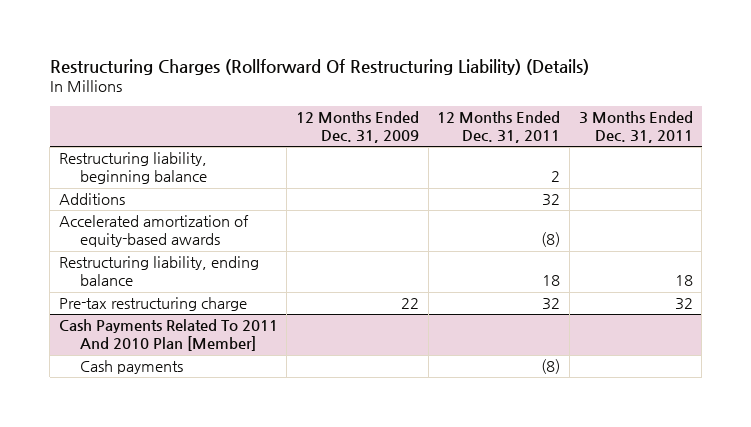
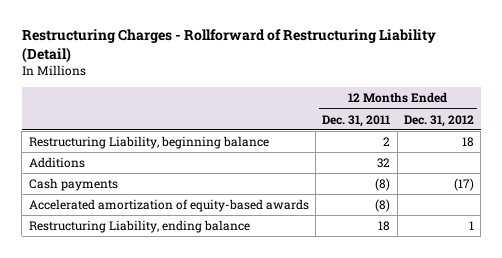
- Restructuring Charges (Rollforward Of Restructuring Liability) (Details)
+ Restructuring Charges - Rollforward of Restructuring Liability (Detail)
- | 12 Months Ended Dec. 31, 2009 | 12 Months Ended Dec. 31, 2011 | 3 Months Ended Dec. 31, 2011
+ | 12 Months Ended Dec. 31, 2011 | 12 Months Ended Dec. 31, 2012
- Restructuring liability, beginning balance | | 2 |
+ Restructuring Liability, beginning balance | 2 | 18
- Restructuring liability, ending balance | | 18 | 18
- Pre-tax restructuring charge | 22 | 32 | 32
- Cash Payments Related To 2011 And 2010 Plan [Member]
moved down: Accelerated amortization of equity-based awards | (8) |
+ Restructuring Liability, ending balance | 18 | 1

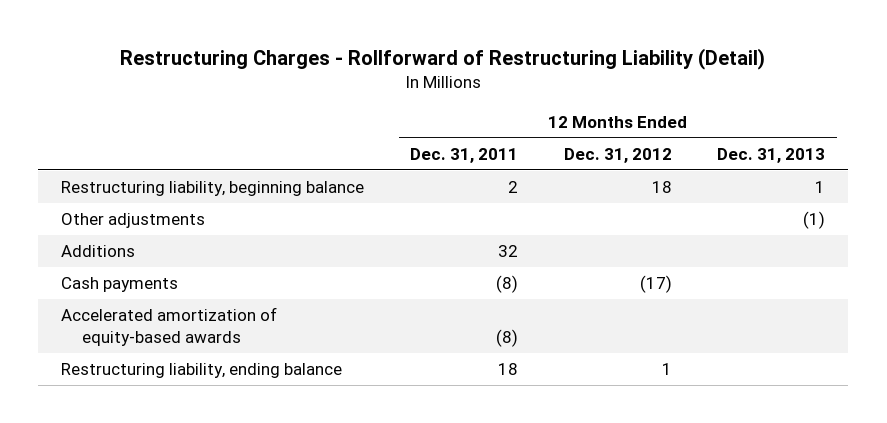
- | 12 Months Ended Dec. 31, 2011 | 12 Months Ended Dec. 31, 2012
+ | 12 Months Ended Dec. 31, 2011 | 12 Months Ended Dec. 31, 2012 | 12 Months Ended Dec. 31, 2013
- Restructuring Liability, beginning balance | 2 | 18
+ Restructuring liability, beginning balance | 2 | 18 | 1
+ Other adjustments | | | (1)
- Restructuring Liability, ending balance | 18 | 1
+ Restructuring liability, ending balance | 18 | 1 |

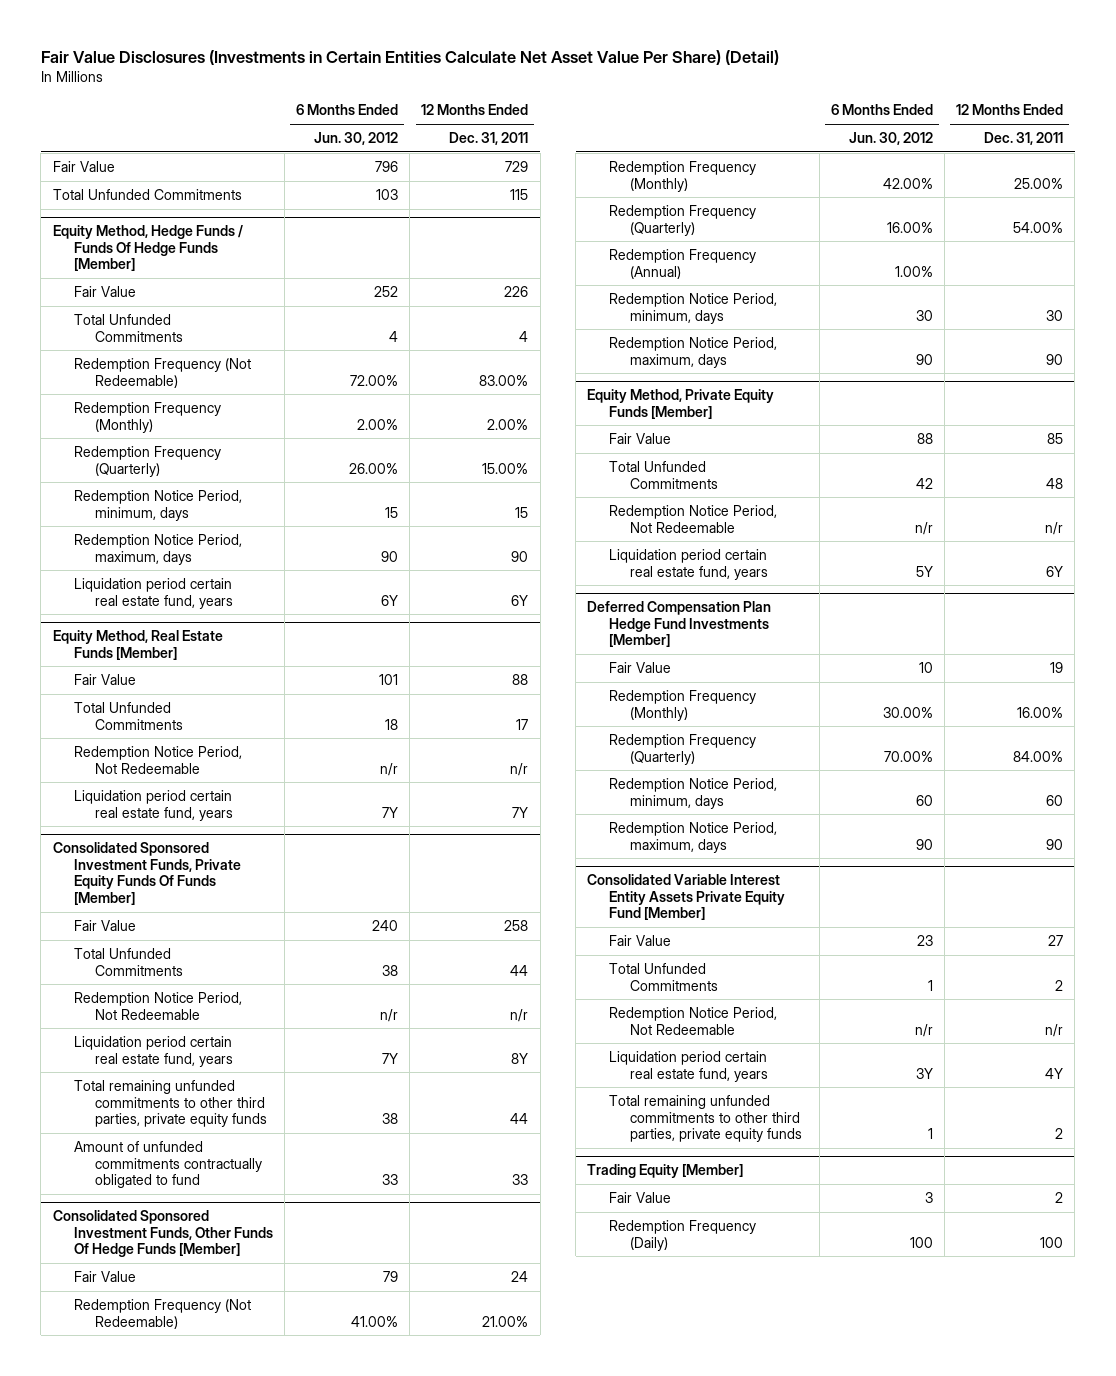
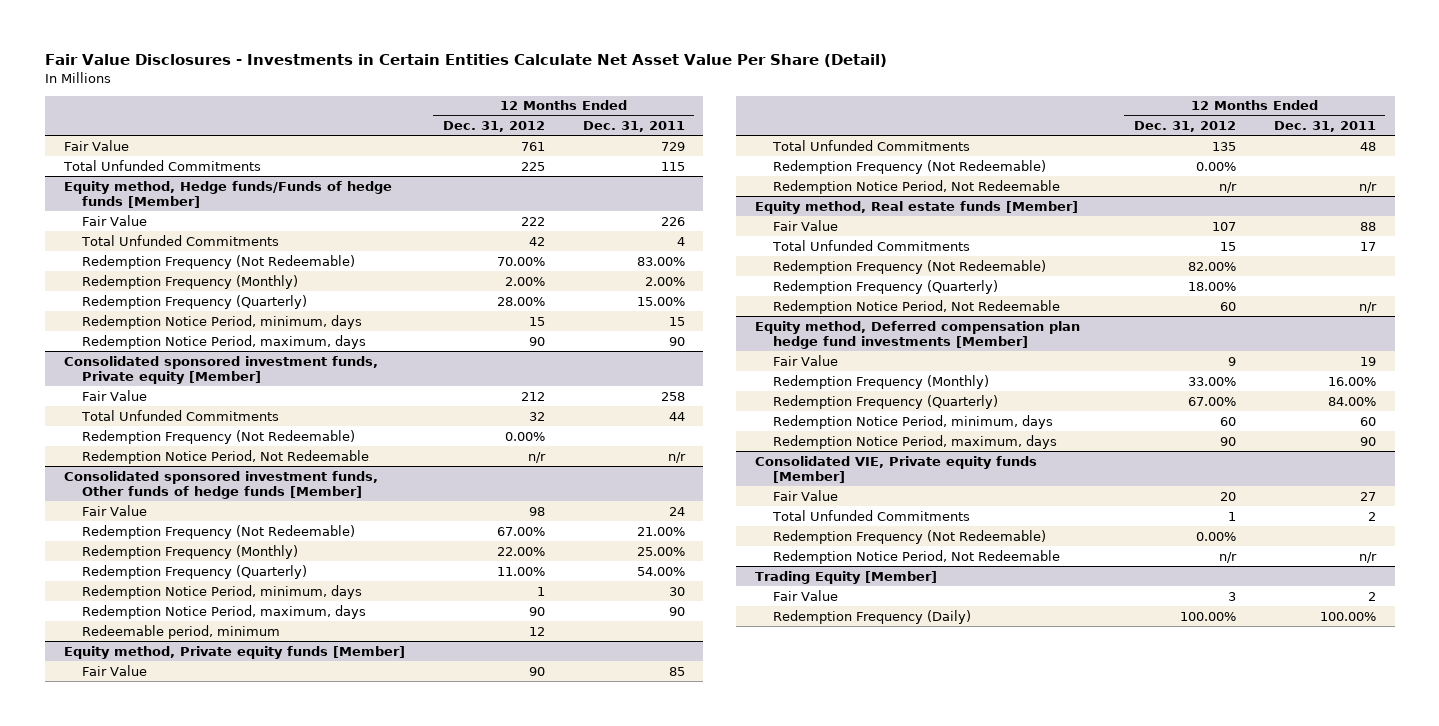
- Fair Value Disclosures (Investments in Certain Entities Calculate Net Asset Value Per Share) (Detail)
+ Fair Value Disclosures - Investments in Certain Entities Calculate Net Asset Value Per Share (Detail)
- | 6 Months Ended Jun. 30, 2012 | 12 Months Ended Dec. 31, 2011
+ | 12 Months Ended Dec. 31, 2012 | 12 Months Ended Dec. 31, 2011
- Equity Method, Hedge Funds / Funds Of Hedge Funds [Member]
+ Equity method, Hedge funds/Funds of hedge funds [Member]
- Liquidation period certain real estate fund, years | 6Y | 6Y
- Equity Method, Real Estate Funds [Member]
- Fair Value | 101 | 88
- Total Unfunded Commitments | 18 | 17
- Redemption Notice Period, Not Redeemable | n/r | n/r
- Liquidation period certain real estate fund, years | 7Y | 7Y
- Consolidated Sponsored Investment Funds, Private Equity Funds Of Funds [Member]
+ Consolidated sponsored investment funds, Private equity [Member]
+ Redemption Frequency (Not Redeemable) | 0.00% |
- Liquidation period certain real estate fund, years | 7Y | 8Y
- Total remaining unfunded commitments to other third parties, private equity funds | 38 | 44
- Amount of unfunded commitments contractually obligated to fund | 33 | 33
- Consolidated Sponsored Investment Funds, Other Funds Of Hedge Funds [Member]
+ Consolidated sponsored investment funds, Other funds of hedge funds [Member]
- Redemption Frequency (Annual) | 1.00% |
- Equity Method, Private Equity Funds [Member]
+ Redeemable period, minimum | 12 |
+ Equity method, Private equity funds [Member]
+ Redemption Frequency (Not Redeemable) | 0.00% |
- Liquidation period certain real estate fund, years | 5Y | 6Y
- Deferred Compensation Plan Hedge Fund Investments [Member]
+ Equity method, Real estate funds [Member]
+ Fair Value | 107 | 88
+ Total Unfunded Commitments | 15 | 17
+ Redemption Frequency (Not Redeemable) | 82.00% |
+ Redemption Frequency (Quarterly) | 18.00% |
+ Redemption Notice Period, Not Redeemable | 60 | n/r
+ Equity method, Deferred compensation plan hedge fund investments [Member]
- Consolidated Variable Interest Entity Assets Private Equity Fund [Member]
+ Consolidated VIE, Private equity funds [Member]
+ Redemption Frequency (Not Redeemable) | 0.00% |
- Liquidation period certain real estate fund, years | 3Y | 4Y
- Total remaining unfunded commitments to other third parties, private equity funds | 1 | 2
@ Trading Equity [Member]
- Redemption Frequency (Daily) | 100 | 100
+ Redemption Frequency (Daily) | 100.00% | 100.00%

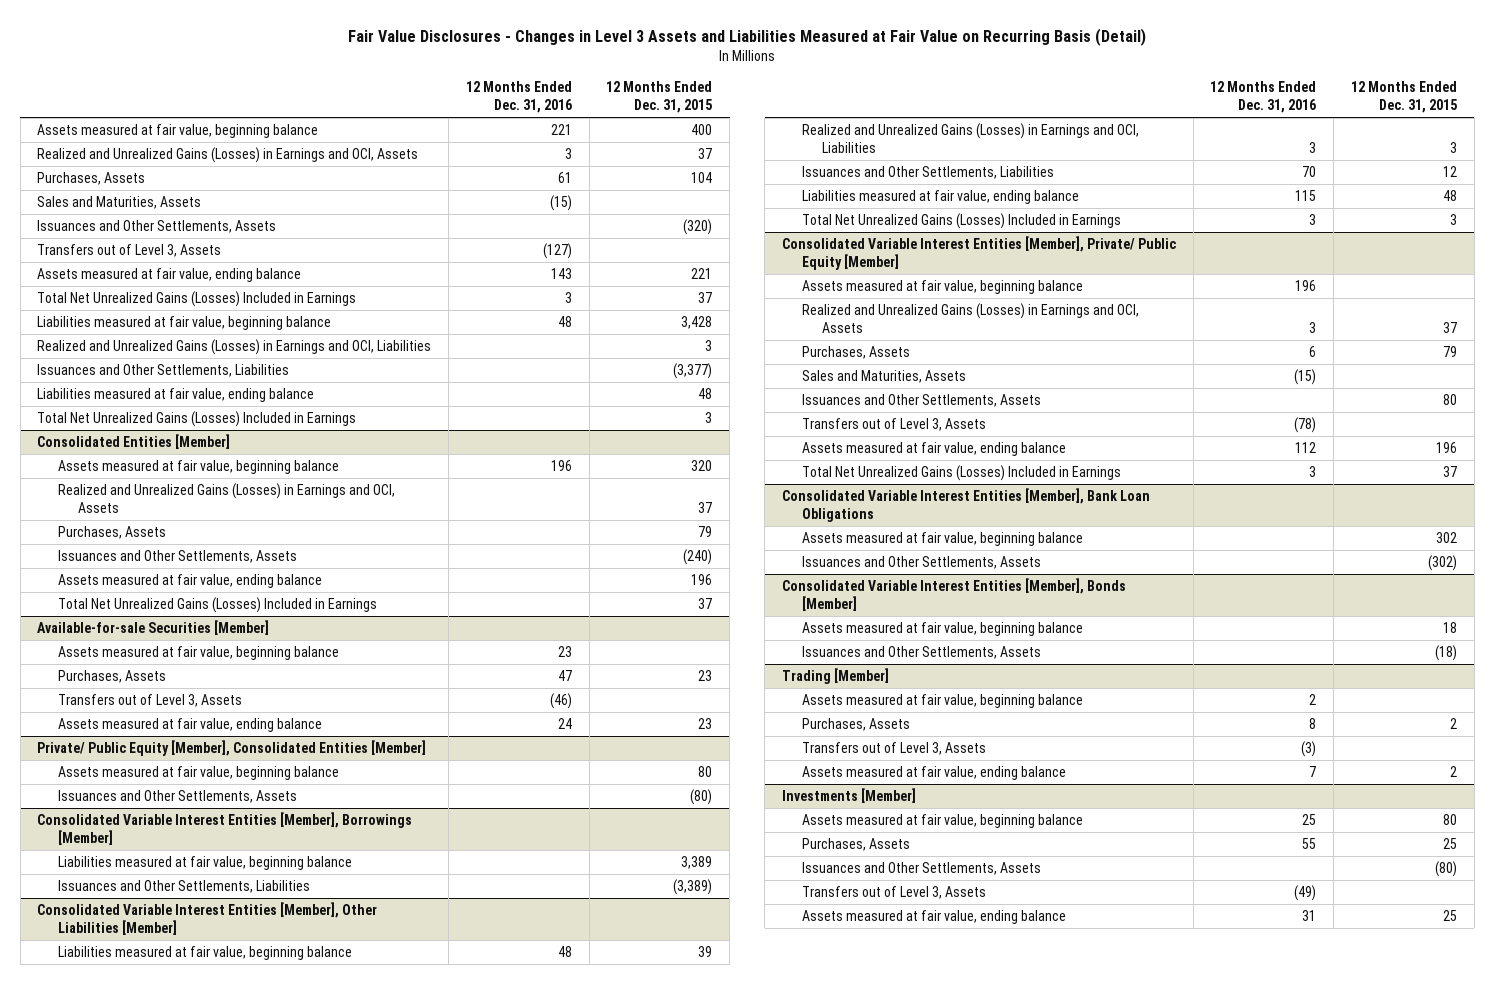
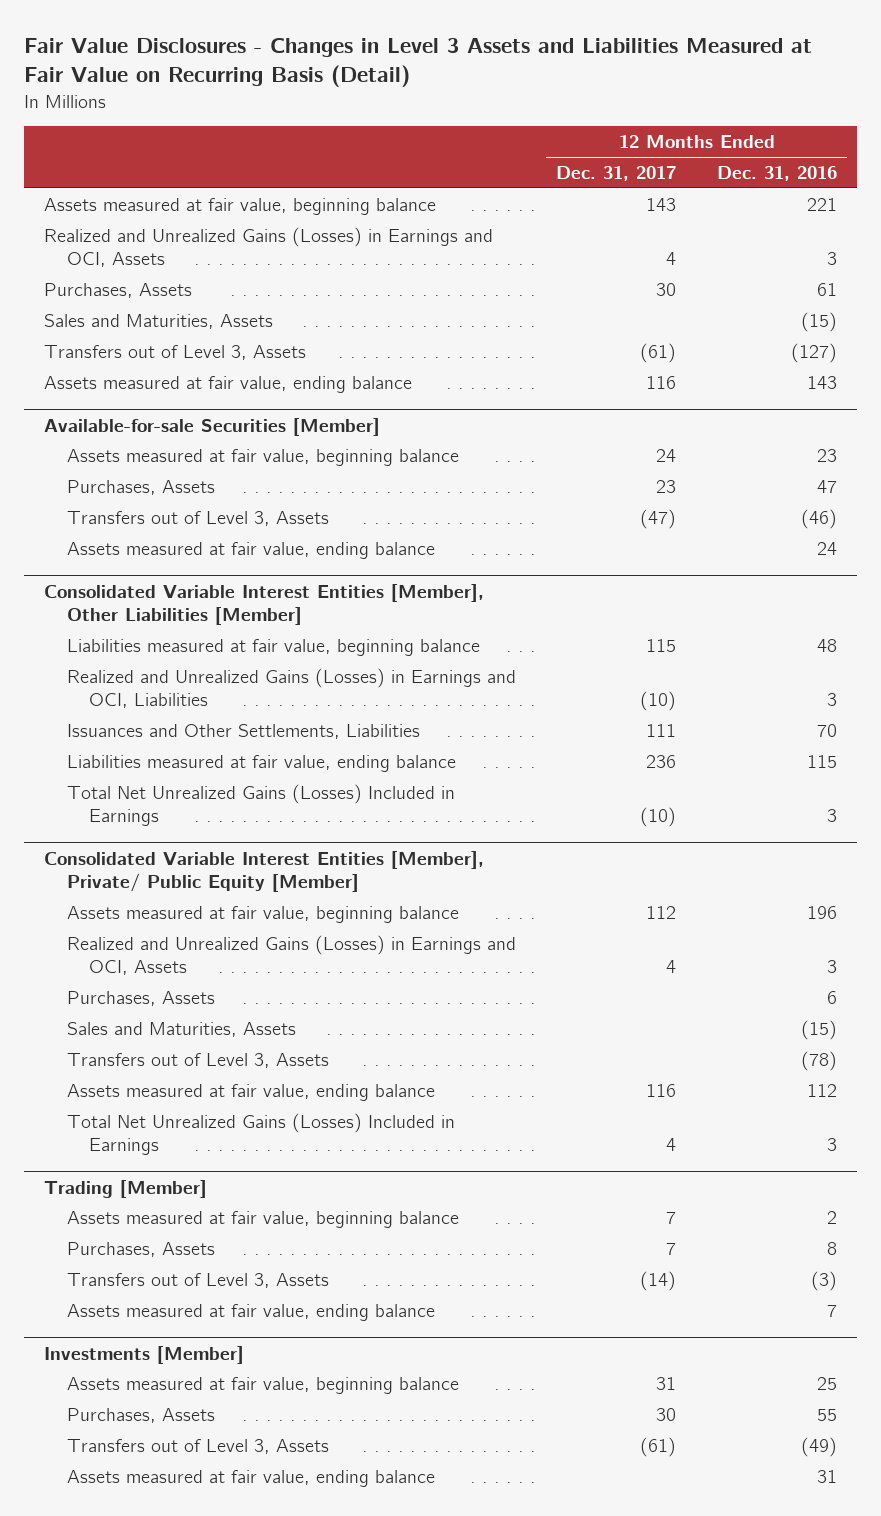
- | 12 Months Ended Dec. 31, 2016 | 12 Months Ended Dec. 31, 2015
+ | 12 Months Ended Dec. 31, 2017 | 12 Months Ended Dec. 31, 2016
- Issuances and Other Settlements, Assets | | (320)
- Total Net Unrealized Gains (Losses) Included in Earnings | 3 | 37
- Liabilities measured at fair value, beginning balance | 48 | 3,428
- Realized and Unrealized Gains (Losses) in Earnings and OCI, Liabilities | | 3
- Issuances and Other Settlements, Liabilities | | (3,377)
- Liabilities measured at fair value, ending balance | | 48
- Total Net Unrealized Gains (Losses) Included in Earnings | | 3
- Consolidated Entities [Member]
- Assets measured at fair value, beginning balance | 196 | 320
- Realized and Unrealized Gains (Losses) in Earnings and OCI, Assets | | 37
- Purchases, Assets | | 79
- Issuances and Other Settlements, Assets | | (240)
- Assets measured at fair value, ending balance | | 196
- Total Net Unrealized Gains (Losses) Included in Earnings | | 37
- Private/ Public Equity [Member], Consolidated Entities [Member]
- Assets measured at fair value, beginning balance | | 80
- Issuances and Other Settlements, Assets | | (80)
- Consolidated Variable Interest Entities [Member], Borrowings [Member]
- Liabilities measured at fair value, beginning balance | | 3,389
- Issuances and Other Settlements, Liabilities | | (3,389)
@ Consolidated Variable Interest Entities [Member], Private/ Public Equity [Member]
- Issuances and Other Settlements, Assets | | 80
- Consolidated Variable Interest Entities [Member], Bank Loan Obligations
- Assets measured at fair value, beginning balance | | 302
- Issuances and Other Settlements, Assets | | (302)
- Consolidated Variable Interest Entities [Member], Bonds [Member]
- Assets measured at fair value, beginning balance | | 18
- Issuances and Other Settlements, Assets | | (18)
@ Investments [Member]
- Issuances and Other Settlements, Assets | | (80)

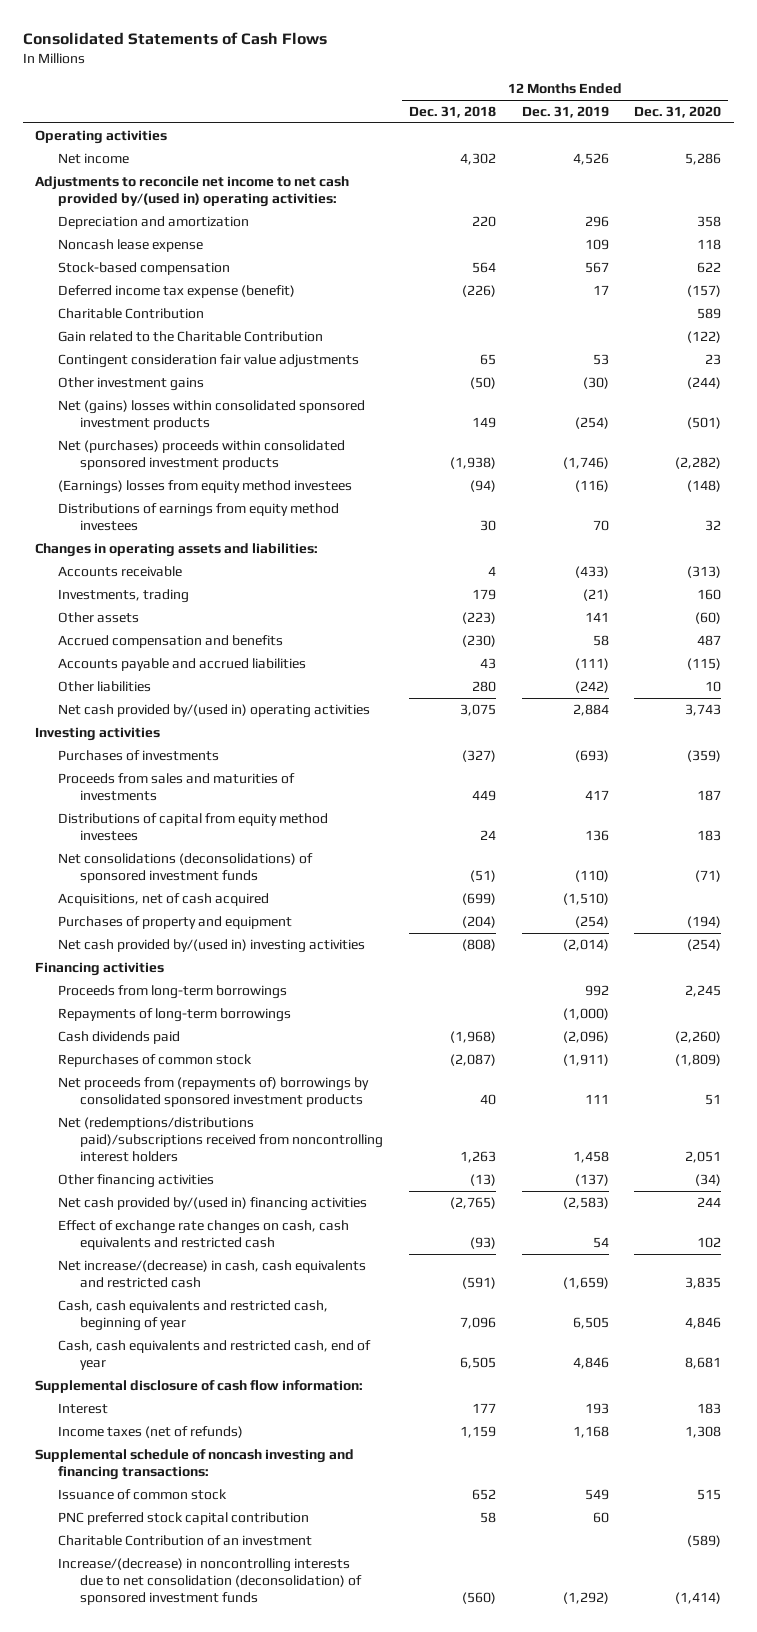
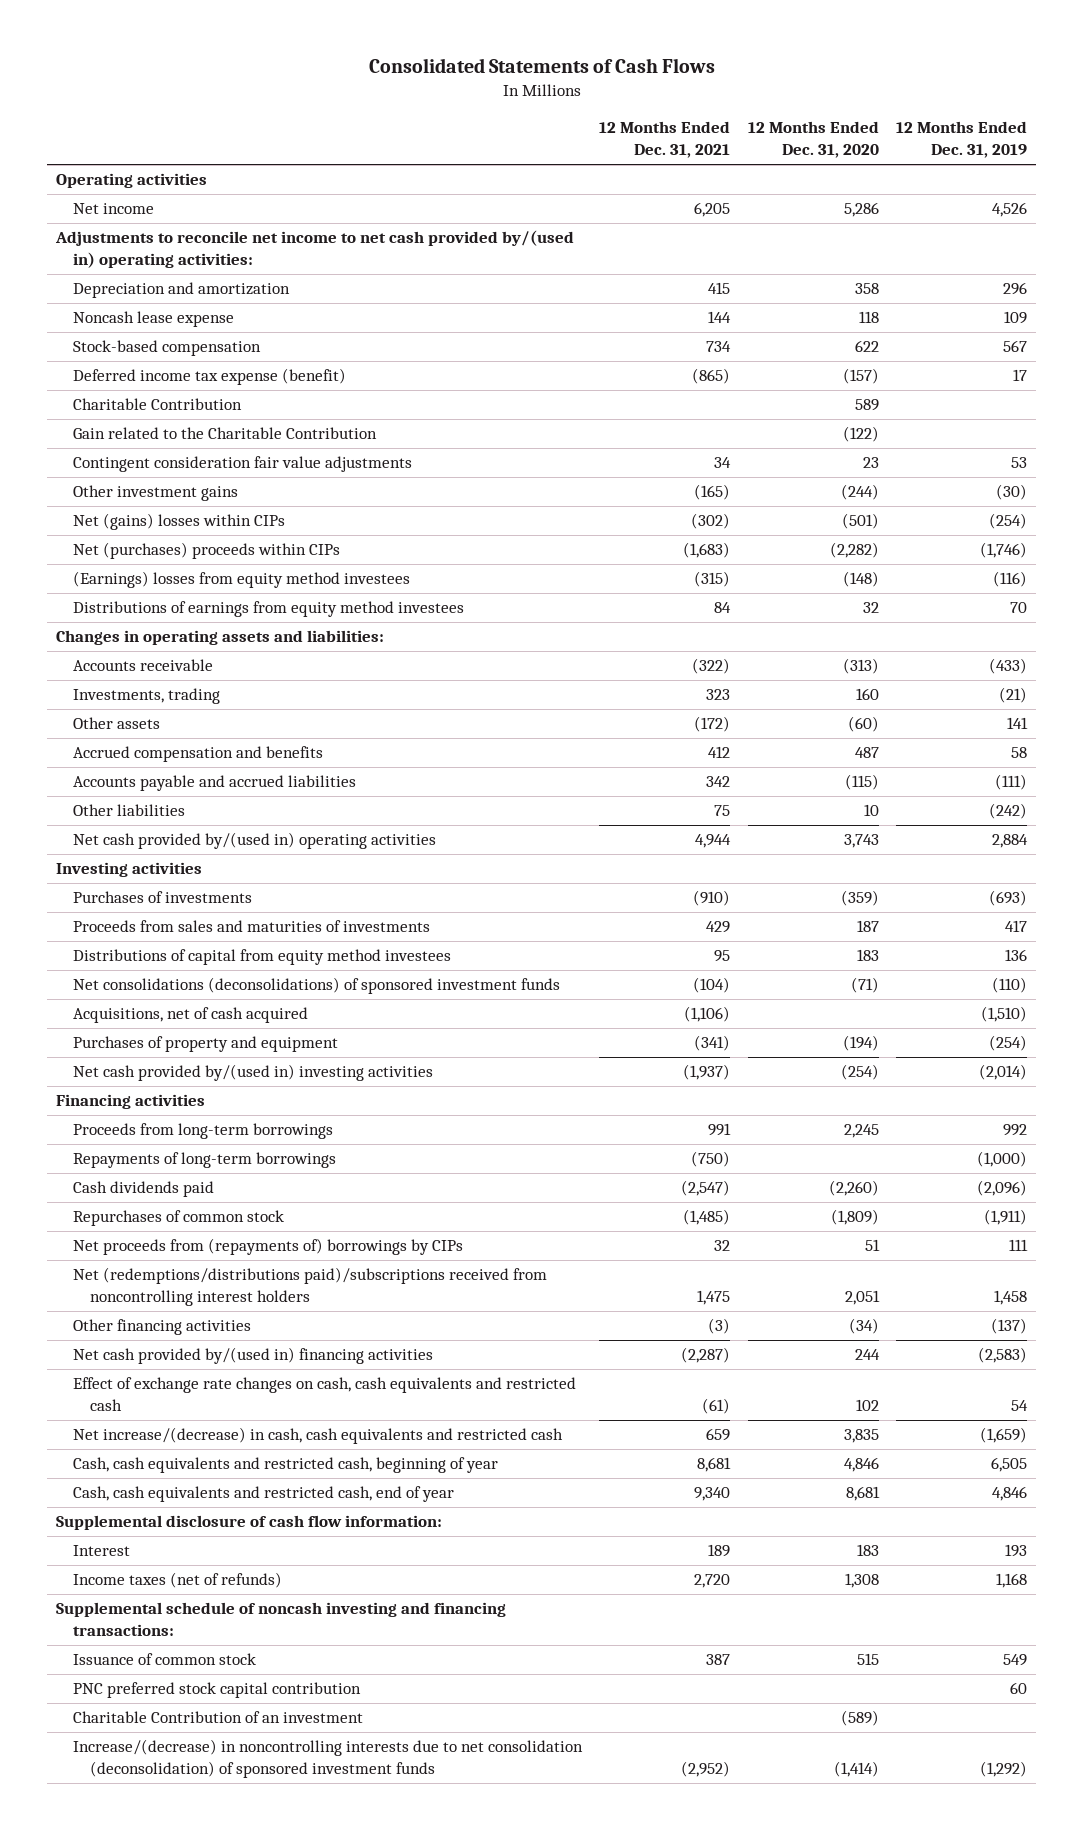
- | 12 Months Ended Dec. 31, 2018 | 12 Months Ended Dec. 31, 2019 | 12 Months Ended Dec. 31, 2020
+ | 12 Months Ended Dec. 31, 2021 | 12 Months Ended Dec. 31, 2020 | 12 Months Ended Dec. 31, 2019
- Net (gains) losses within consolidated sponsored investment products | 149 | (254) | (501)
- Net (purchases) proceeds within consolidated sponsored investment products | (1,938) | (1,746) | (2,282)
+ Net (gains) losses within CIPs | (302) | (501) | (254)
+ Net (purchases) proceeds within CIPs | (1,683) | (2,282) | (1,746)
- Net proceeds from (repayments of) borrowings by consolidated sponsored investment products | 40 | 111 | 51
+ Net proceeds from (repayments of) borrowings by CIPs | 32 | 51 | 111

